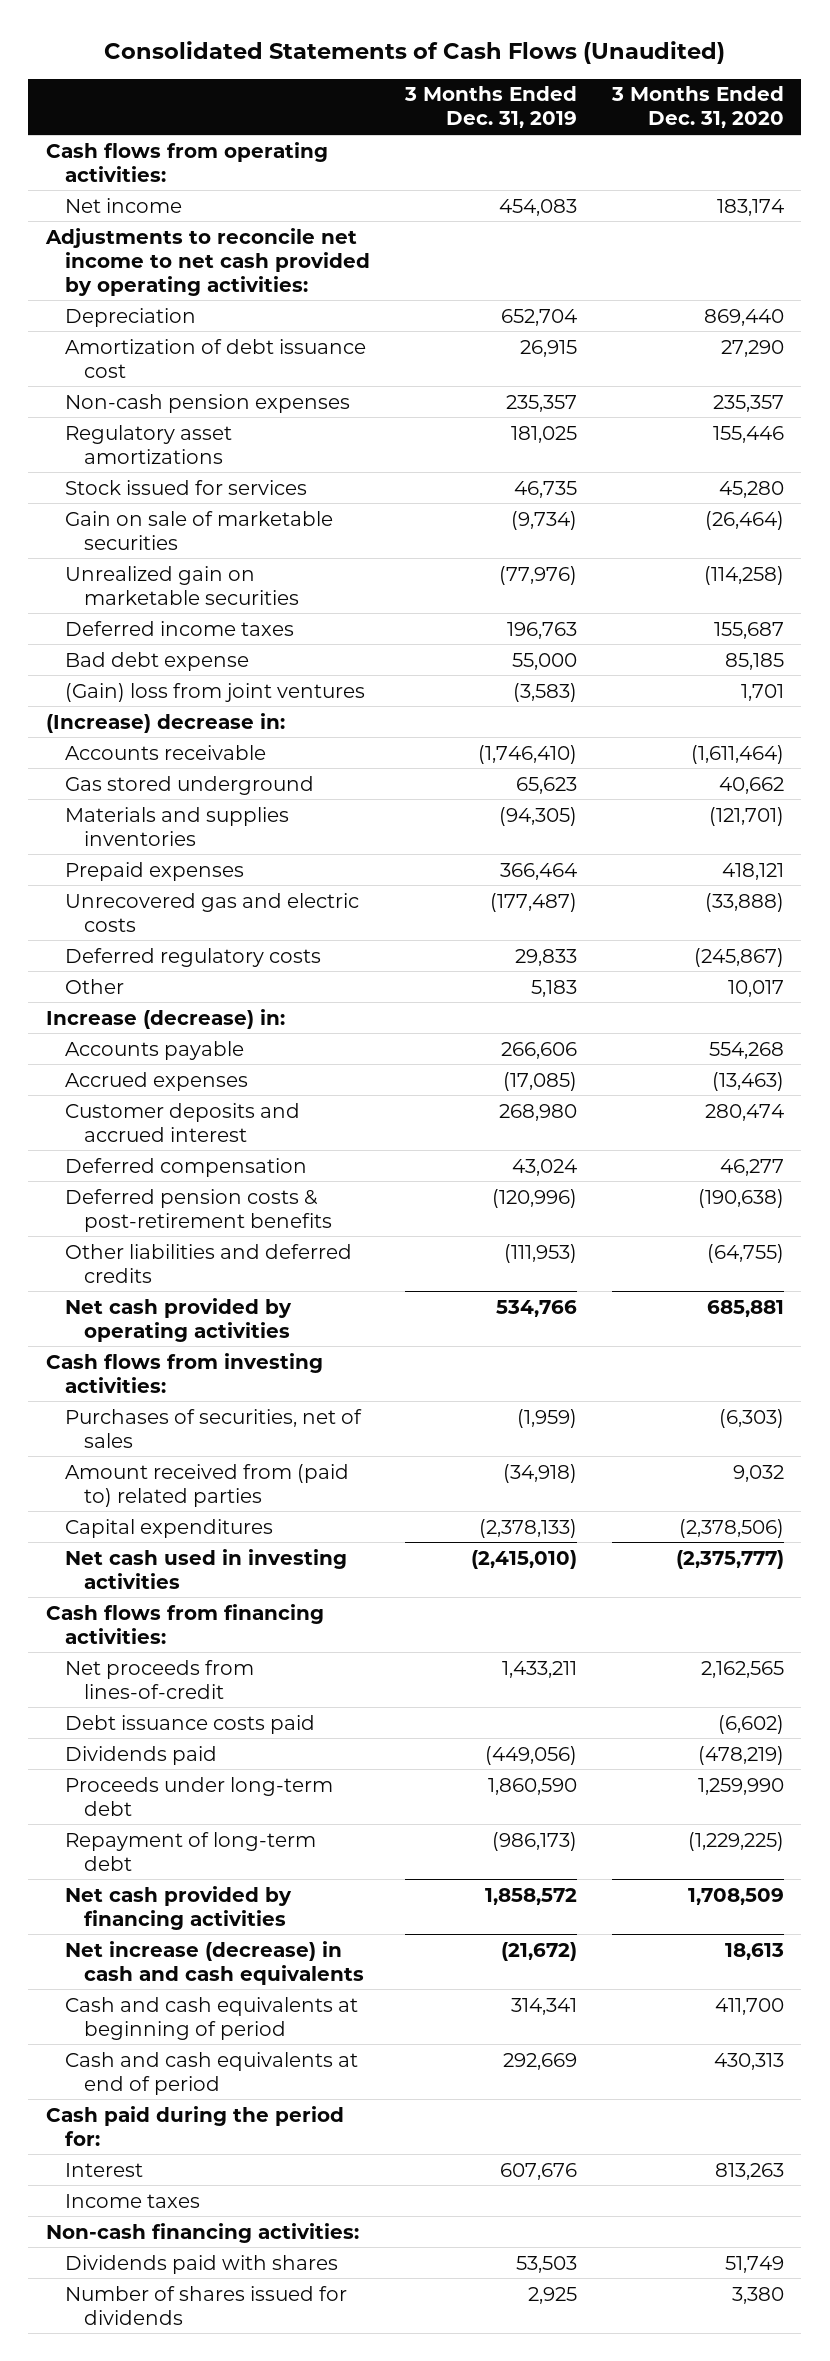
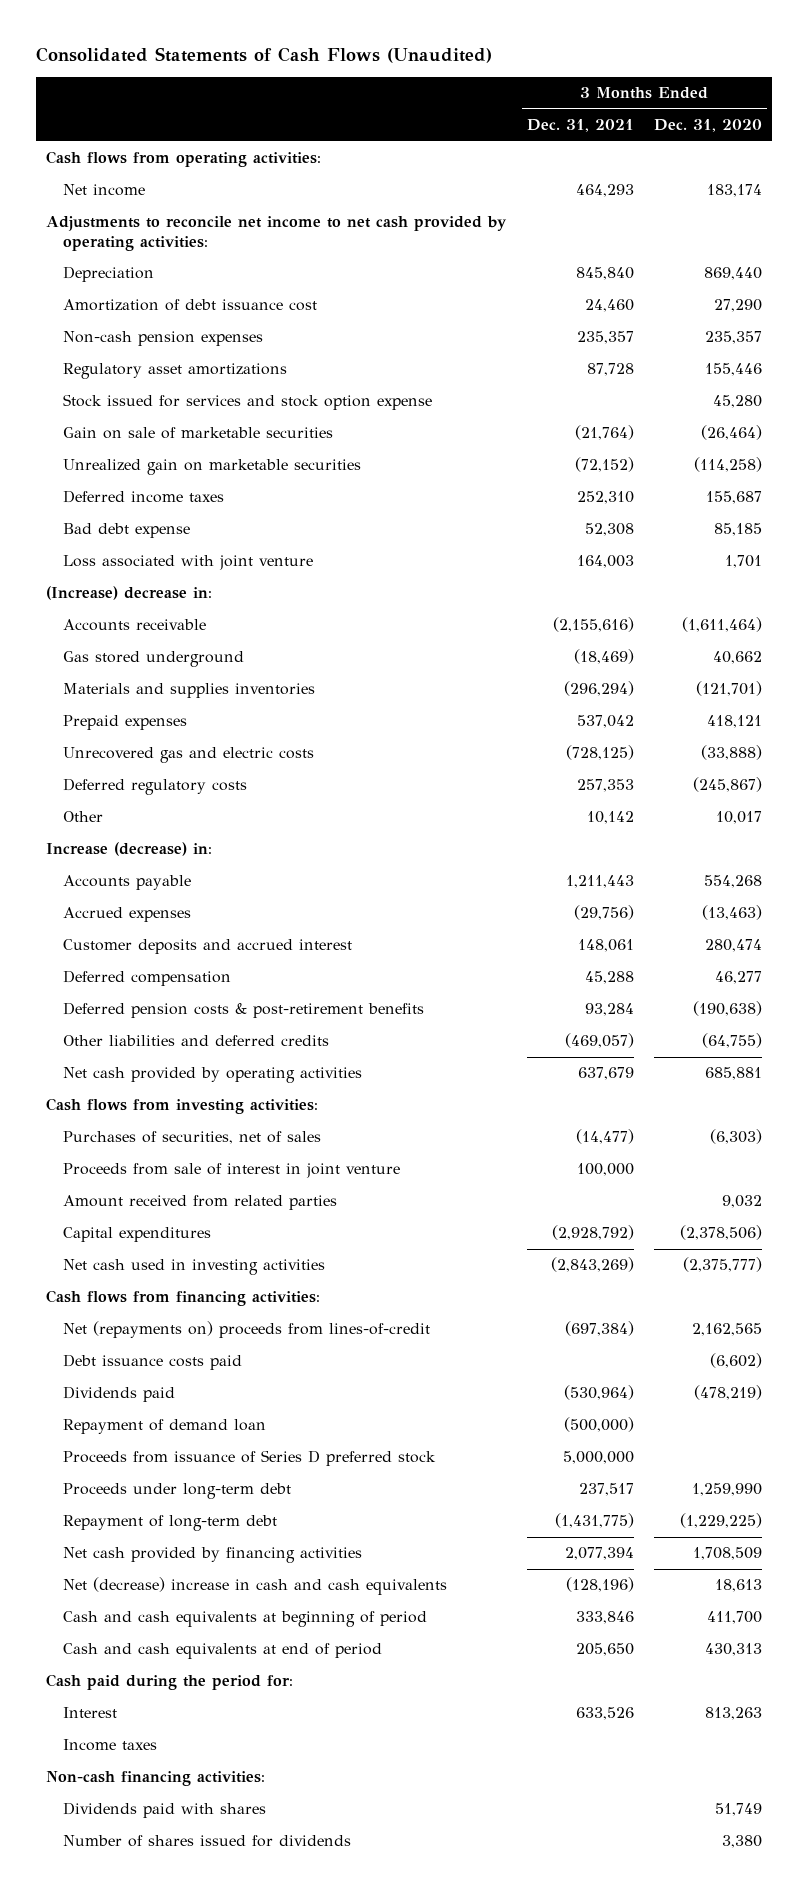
- | 3 Months Ended Dec. 31, 2019 | 3 Months Ended Dec. 31, 2020
+ | 3 Months Ended Dec. 31, 2021 | 3 Months Ended Dec. 31, 2020
- Stock issued for services | 46,735 | 45,280
+ Stock issued for services and stock option expense | | 45,280
- (Gain) loss from joint ventures | (3,583) | 1,701
+ Loss associated with joint venture | 164,003 | 1,701
- Amount received from (paid to) related parties | (34,918) | 9,032
+ Proceeds from sale of interest in joint venture | 100,000 |
+ Amount received from related parties | | 9,032
- Net proceeds from lines-of-credit | 1,433,211 | 2,162,565
+ Net (repayments on) proceeds from lines-of-credit | (697,384) | 2,162,565
+ Repayment of demand loan | (500,000) |
+ Proceeds from issuance of Series D preferred stock | 5,000,000 |
- Net increase (decrease) in cash and cash equivalents | (21,672) | 18,613
+ Net (decrease) increase in cash and cash equivalents | (128,196) | 18,613

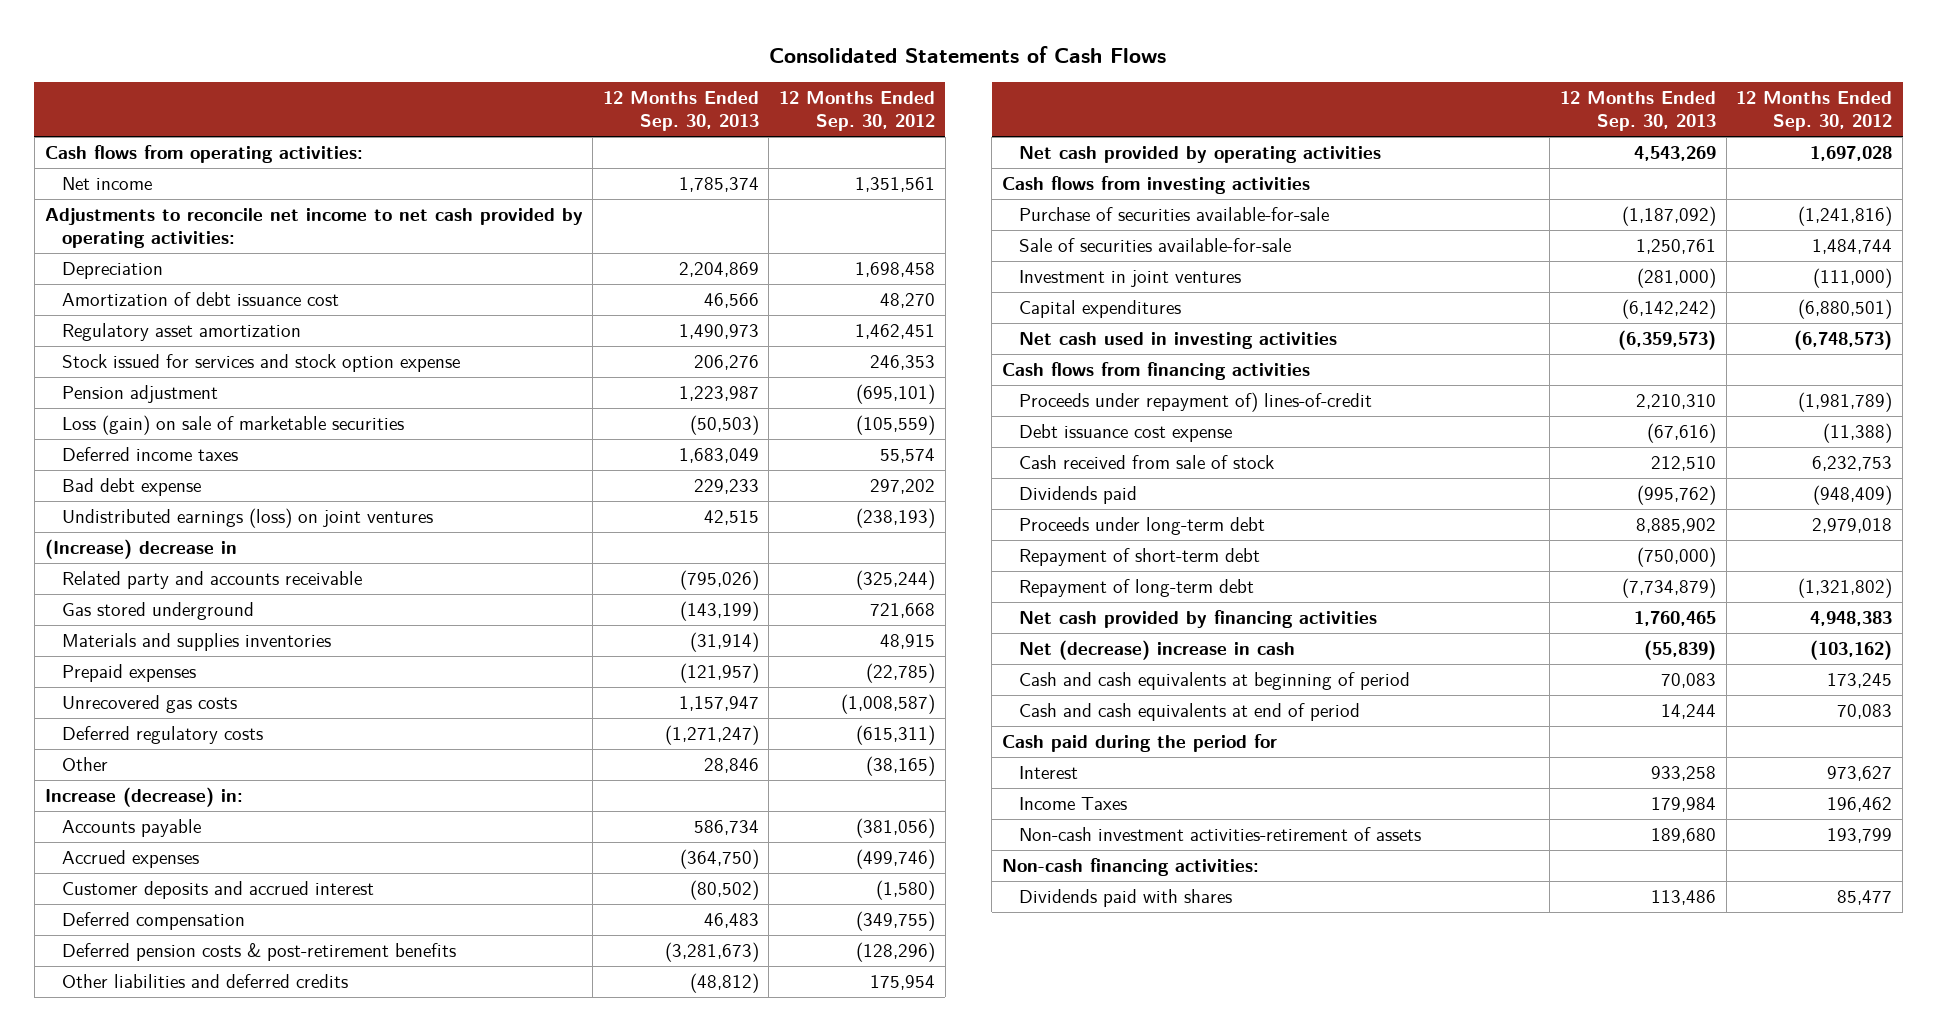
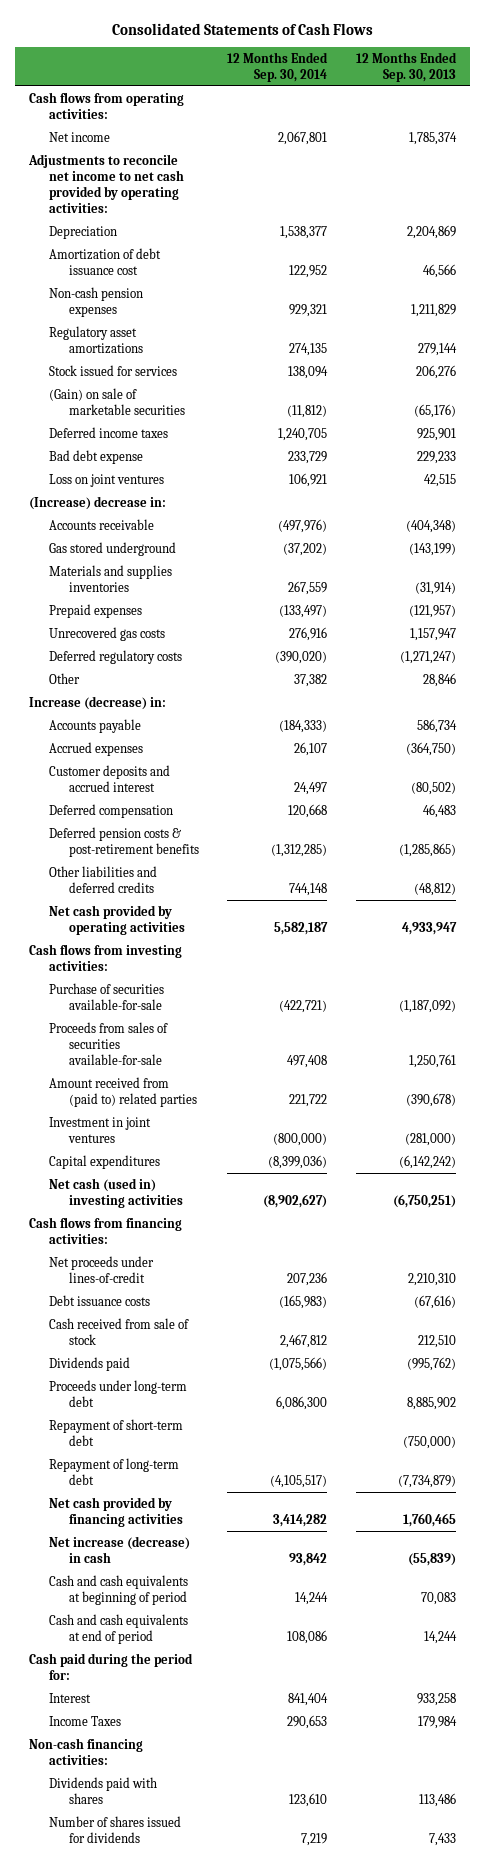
- | 12 Months Ended Sep. 30, 2013 | 12 Months Ended Sep. 30, 2012
+ | 12 Months Ended Sep. 30, 2014 | 12 Months Ended Sep. 30, 2013
- Regulatory asset amortization | 1,490,973 | 1,462,451
- Stock issued for services and stock option expense | 206,276 | 246,353
- Pension adjustment | 1,223,987 | (695,101)
- Loss (gain) on sale of marketable securities | (50,503) | (105,559)
- Deferred income taxes | 1,683,049 | 55,574
+ Non-cash pension expenses | 929,321 | 1,211,829
+ Regulatory asset amortizations | 274,135 | 279,144
+ Stock issued for services | 138,094 | 206,276
+ (Gain) on sale of marketable securities | (11,812) | (65,176)
+ Deferred income taxes | 1,240,705 | 925,901
- Undistributed earnings (loss) on joint ventures | 42,515 | (238,193)
- (Increase) decrease in
- Related party and accounts receivable | (795,026) | (325,244)
+ Loss on joint ventures | 106,921 | 42,515
+ (Increase) decrease in:
+ Accounts receivable | (497,976) | (404,348)
- Deferred pension costs & post-retirement benefits | (3,281,673) | (128,296)
+ Deferred pension costs & post-retirement benefits | (1,312,285) | (1,285,865)
- Net cash provided by operating activities | 4,543,269 | 1,697,028
- Cash flows from investing activities
+ Net cash provided by operating activities | 5,582,187 | 4,933,947
+ Cash flows from investing activities:
- Sale of securities available-for-sale | 1,250,761 | 1,484,744
+ Proceeds from sales of securities available-for-sale | 497,408 | 1,250,761
+ Amount received from (paid to) related parties | 221,722 | (390,678)
- Net cash used in investing activities | (6,359,573) | (6,748,573)
- Cash flows from financing activities
- Proceeds under repayment of) lines-of-credit | 2,210,310 | (1,981,789)
- Debt issuance cost expense | (67,616) | (11,388)
+ Net cash (used in) investing activities | (8,902,627) | (6,750,251)
+ Cash flows from financing activities:
+ Net proceeds under lines-of-credit | 207,236 | 2,210,310
+ Debt issuance costs | (165,983) | (67,616)
- Net (decrease) increase in cash | (55,839) | (103,162)
+ Net increase (decrease) in cash | 93,842 | (55,839)
- Cash paid during the period for
+ Cash paid during the period for:
- Non-cash investment activities-retirement of assets | 189,680 | 193,799
+ Number of shares issued for dividends | 7,219 | 7,433

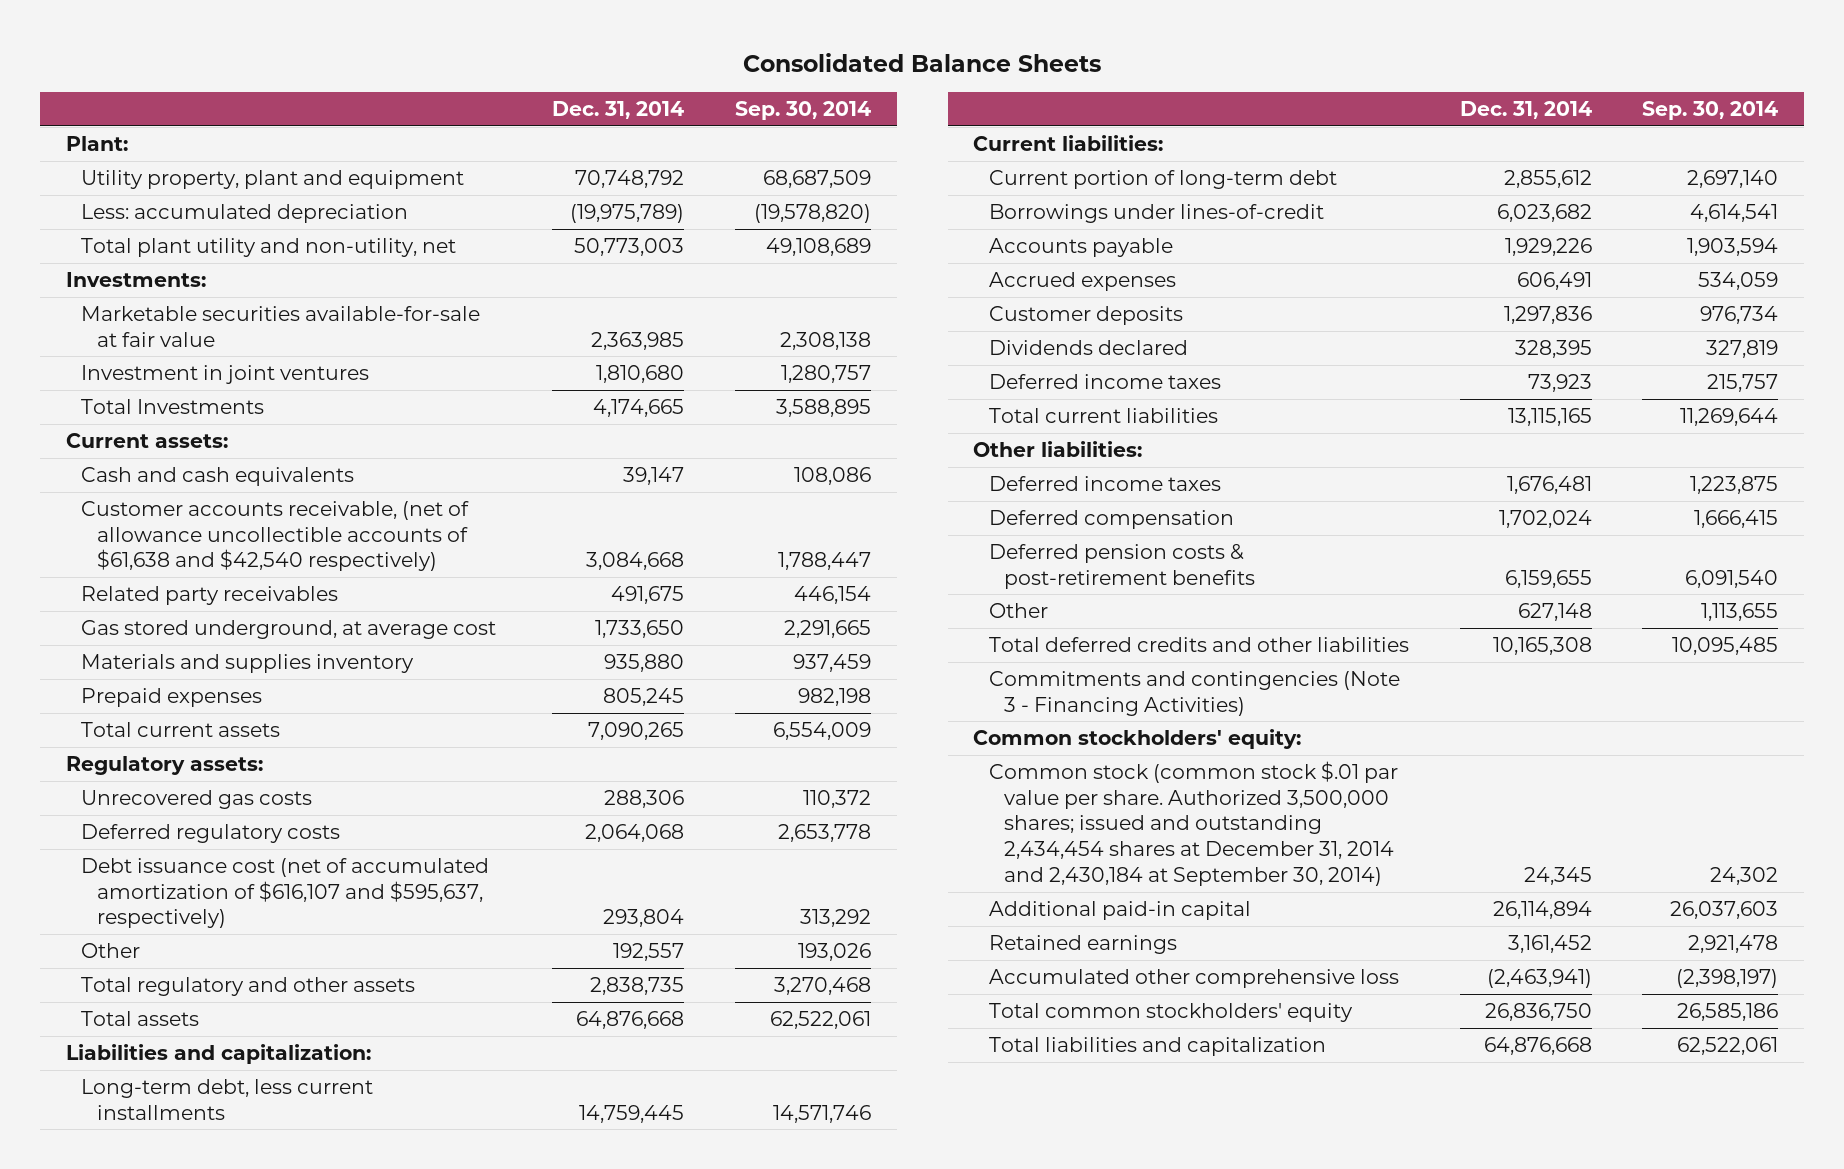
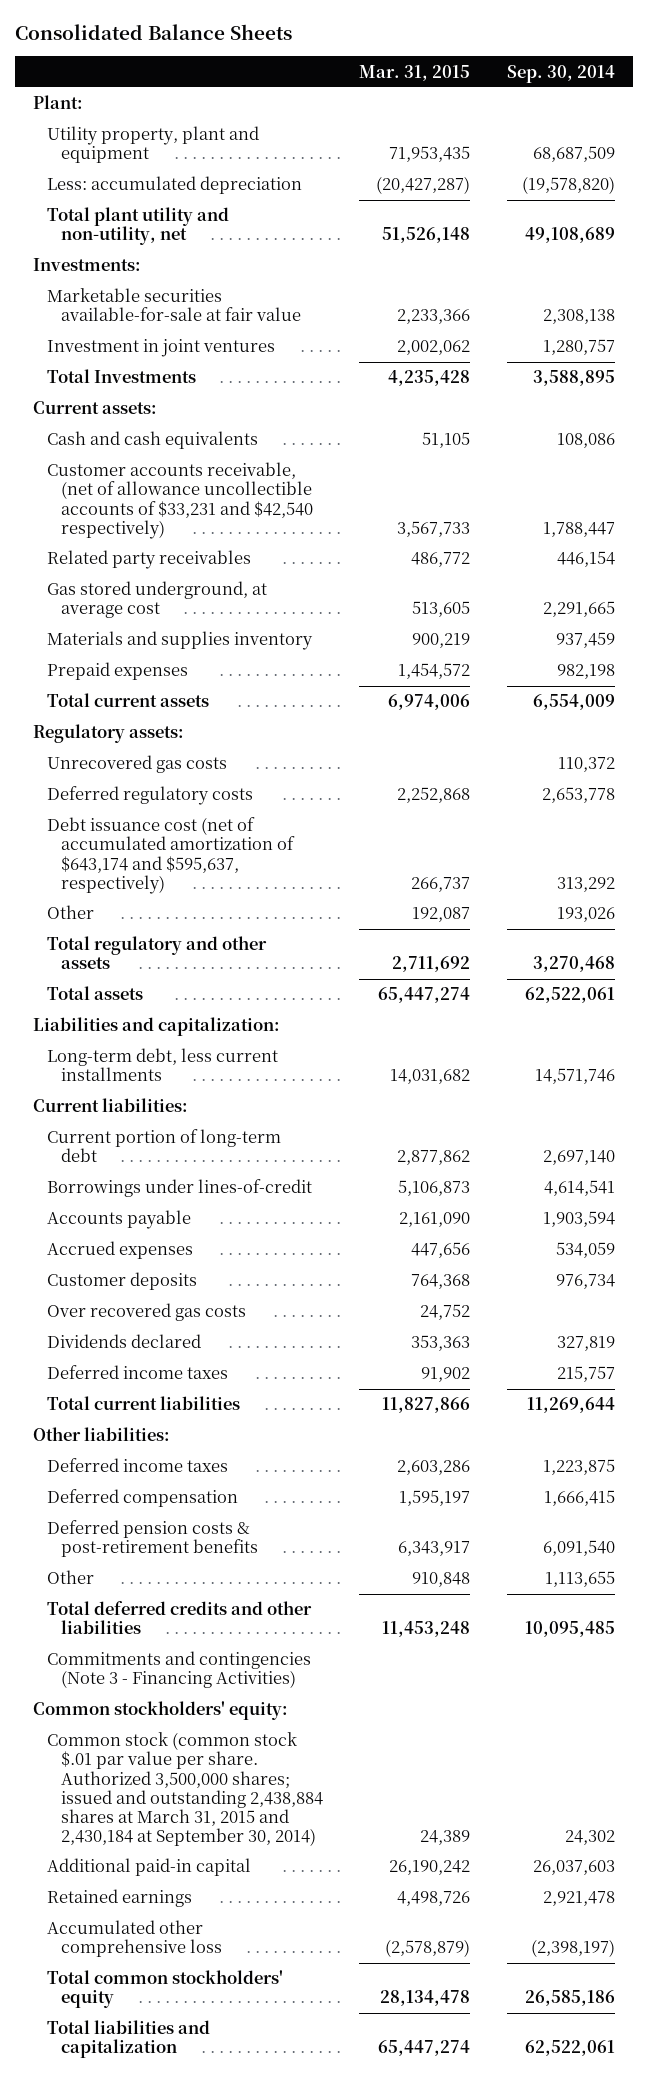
- | Dec. 31, 2014 | Sep. 30, 2014
+ | Mar. 31, 2015 | Sep. 30, 2014
- Customer accounts receivable, (net of allowance uncollectible accounts of $61,638 and $42,540 respectively) | 3,084,668 | 1,788,447
+ Customer accounts receivable, (net of allowance uncollectible accounts of $33,231 and $42,540 respectively) | 3,567,733 | 1,788,447
- Debt issuance cost (net of accumulated amortization of $616,107 and $595,637, respectively) | 293,804 | 313,292
+ Debt issuance cost (net of accumulated amortization of $643,174 and $595,637, respectively) | 266,737 | 313,292
+ Over recovered gas costs | 24,752 |
- Common stock (common stock $.01 par value per share. Authorized 3,500,000 shares; issued and outstanding 2,434,454 shares at December 31, 2014 and 2,430,184 at September 30, 2014) | 24,345 | 24,302
+ Common stock (common stock $.01 par value per share. Authorized 3,500,000 shares; issued and outstanding 2,438,884 shares at March 31, 2015 and 2,430,184 at September 30, 2014) | 24,389 | 24,302

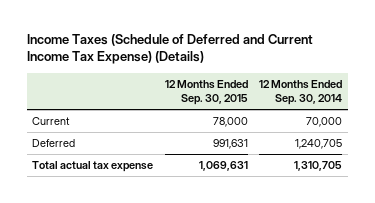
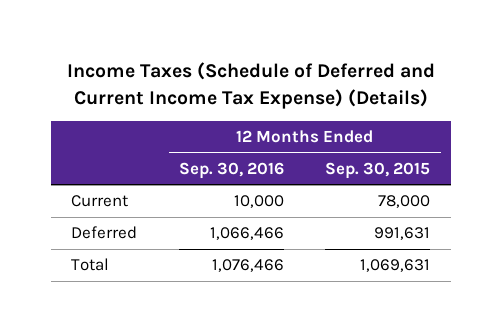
- | 12 Months Ended Sep. 30, 2015 | 12 Months Ended Sep. 30, 2014
+ | 12 Months Ended Sep. 30, 2016 | 12 Months Ended Sep. 30, 2015
- Total actual tax expense | 1,069,631 | 1,310,705
+ Total | 1,076,466 | 1,069,631

